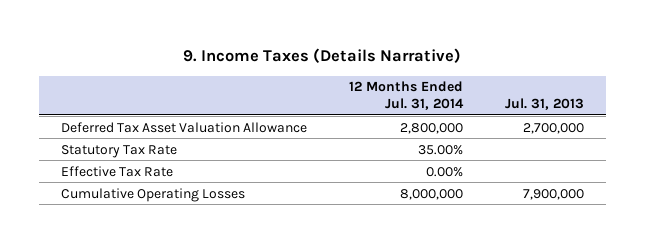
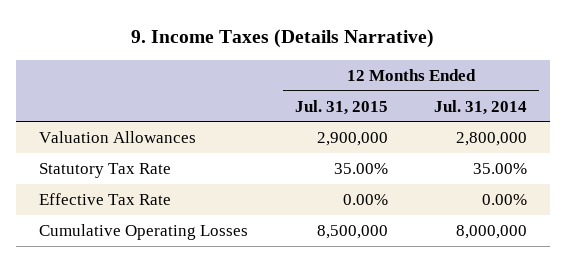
- | 12 Months Ended Jul. 31, 2014 | Jul. 31, 2013
+ | 12 Months Ended Jul. 31, 2015 | 12 Months Ended Jul. 31, 2014
- Deferred Tax Asset Valuation Allowance | 2,800,000 | 2,700,000
+ Valuation Allowances | 2,900,000 | 2,800,000

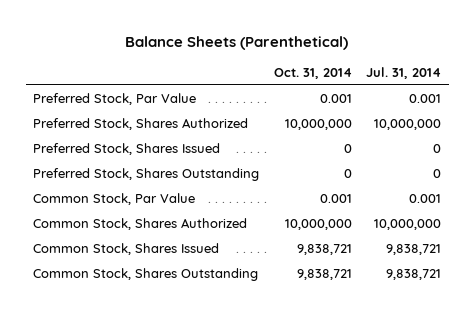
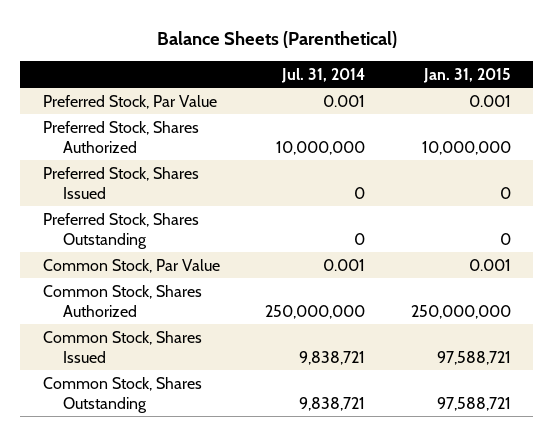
- | Oct. 31, 2014 | Jul. 31, 2014
+ | Jul. 31, 2014 | Jan. 31, 2015
- Common Stock, Shares Authorized | 10,000,000 | 10,000,000
+ Common Stock, Shares Authorized | 250,000,000 | 250,000,000

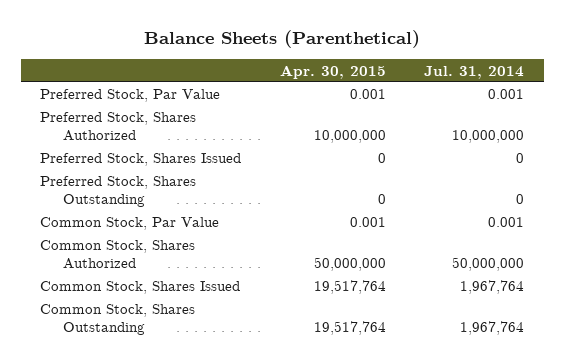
- | Jul. 31, 2014 | Jan. 31, 2015
+ | Apr. 30, 2015 | Jul. 31, 2014
- Common Stock, Shares Authorized | 250,000,000 | 250,000,000
- Common Stock, Shares Issued | 9,838,721 | 97,588,721
- Common Stock, Shares Outstanding | 9,838,721 | 97,588,721
+ Common Stock, Shares Authorized | 50,000,000 | 50,000,000
+ Common Stock, Shares Issued | 19,517,764 | 1,967,764
+ Common Stock, Shares Outstanding | 19,517,764 | 1,967,764

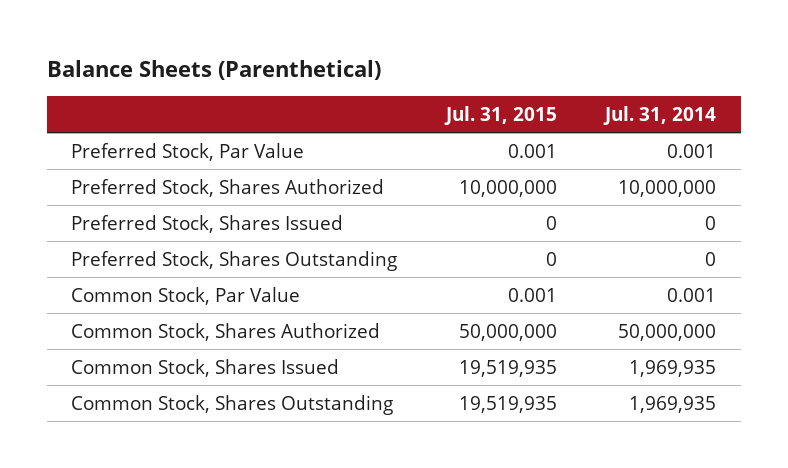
- | Apr. 30, 2015 | Jul. 31, 2014
+ | Jul. 31, 2015 | Jul. 31, 2014
- Common Stock, Shares Issued | 19,517,764 | 1,967,764
- Common Stock, Shares Outstanding | 19,517,764 | 1,967,764
+ Common Stock, Shares Issued | 19,519,935 | 1,969,935
+ Common Stock, Shares Outstanding | 19,519,935 | 1,969,935

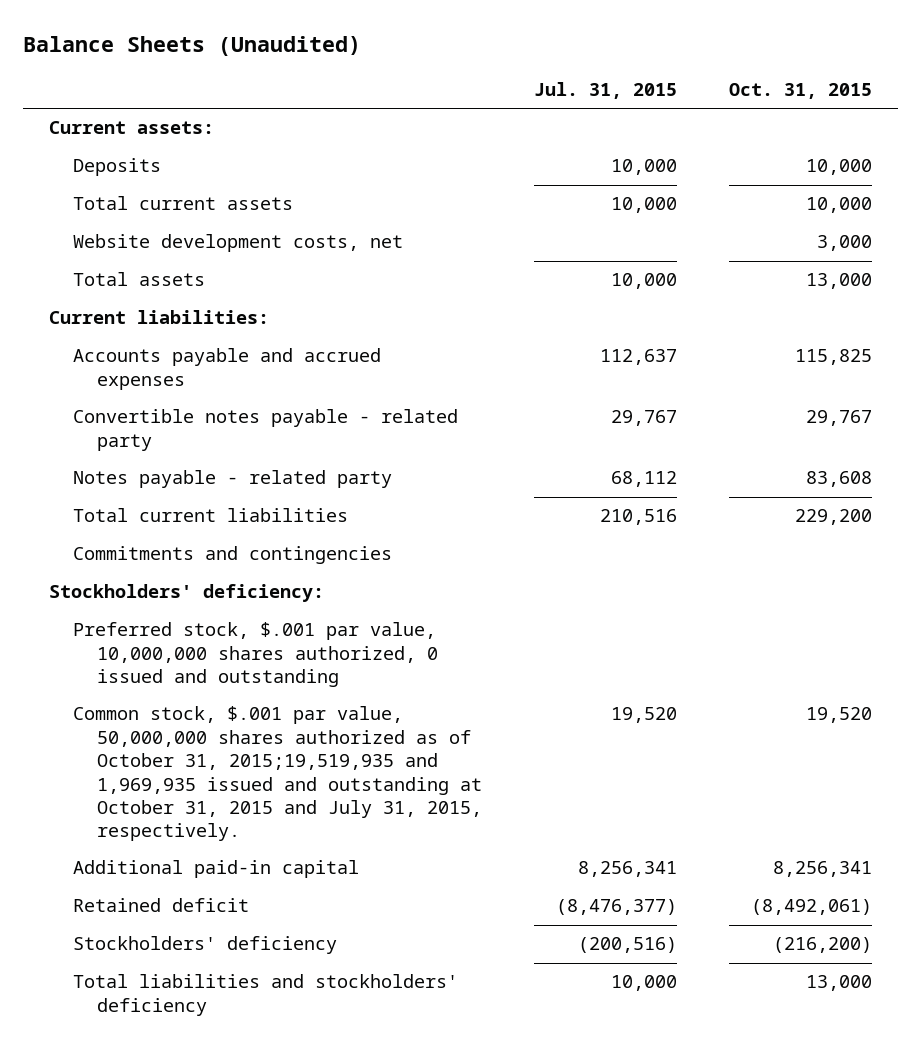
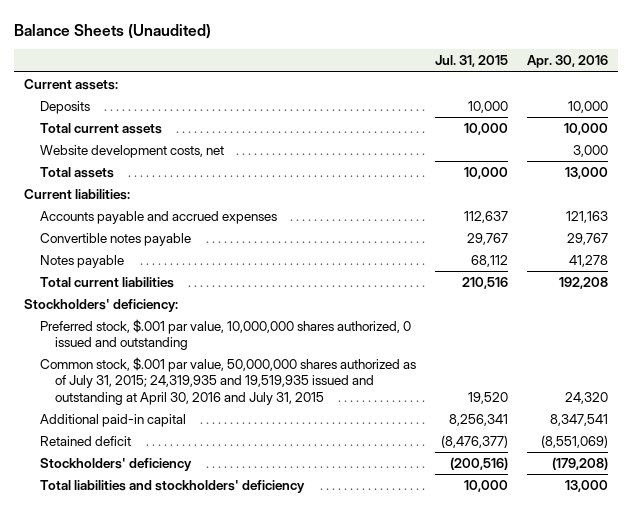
- | Jul. 31, 2015 | Oct. 31, 2015
+ | Jul. 31, 2015 | Apr. 30, 2016
- Convertible notes payable - related party | 29,767 | 29,767
- Notes payable - related party | 68,112 | 83,608
+ Convertible notes payable | 29,767 | 29,767
+ Notes payable | 68,112 | 41,278
- Commitments and contingencies
- Common stock, $.001 par value, 50,000,000 shares authorized as of October 31, 2015;19,519,935 and 1,969,935 issued and outstanding at October 31, 2015 and July 31, 2015, respectively. | 19,520 | 19,520
+ Common stock, $.001 par value, 50,000,000 shares authorized as of July 31, 2015; 24,319,935 and 19,519,935 issued and outstanding at April 30, 2016 and July 31, 2015 | 19,520 | 24,320

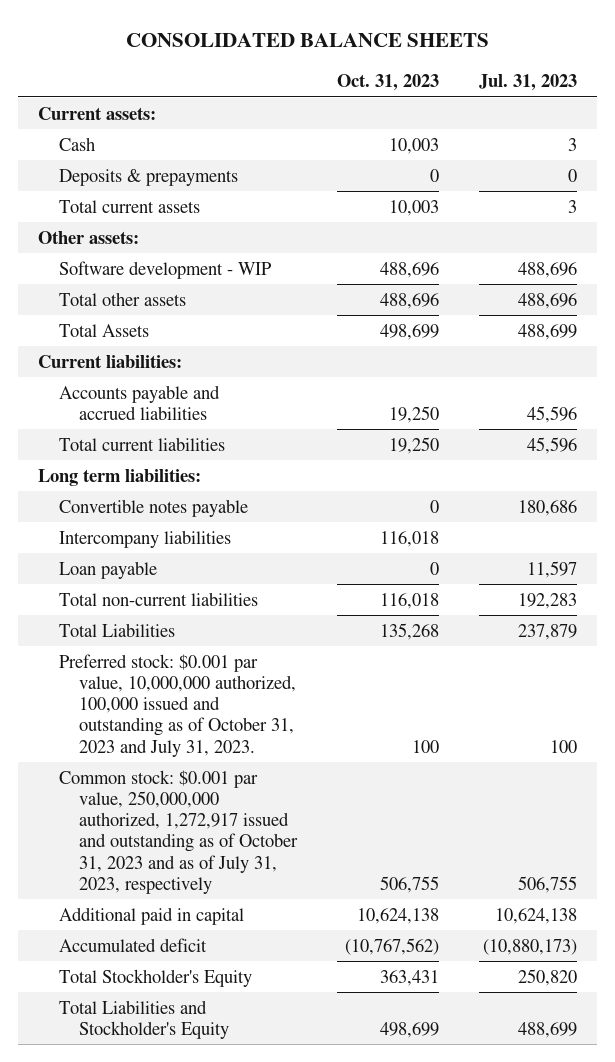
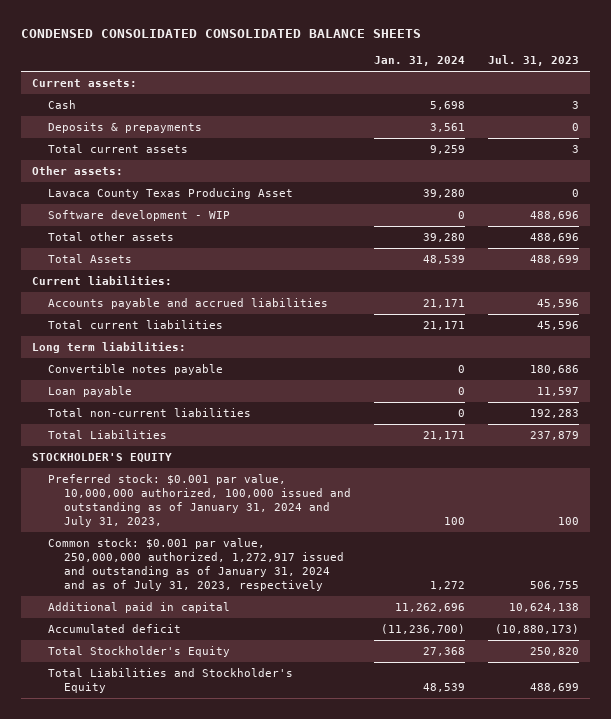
- CONSOLIDATED BALANCE SHEETS
+ CONDENSED CONSOLIDATED CONSOLIDATED BALANCE SHEETS
- | Oct. 31, 2023 | Jul. 31, 2023
+ | Jan. 31, 2024 | Jul. 31, 2023
+ Lavaca County Texas Producing Asset | 39,280 | 0
- Intercompany liabilities | 116,018 |
- Preferred stock: $0.001 par value, 10,000,000 authorized, 100,000 issued and outstanding as of October 31, 2023 and July 31, 2023. | 100 | 100
- Common stock: $0.001 par value, 250,000,000 authorized, 1,272,917 issued and outstanding as of October 31, 2023 and as of July 31, 2023, respectively | 506,755 | 506,755
+ STOCKHOLDER'S EQUITY
+ Preferred stock: $0.001 par value, 10,000,000 authorized, 100,000 issued and outstanding as of January 31, 2024 and July 31, 2023, | 100 | 100
+ Common stock: $0.001 par value, 250,000,000 authorized, 1,272,917 issued and outstanding as of January 31, 2024 and as of July 31, 2023, respectively | 1,272 | 506,755

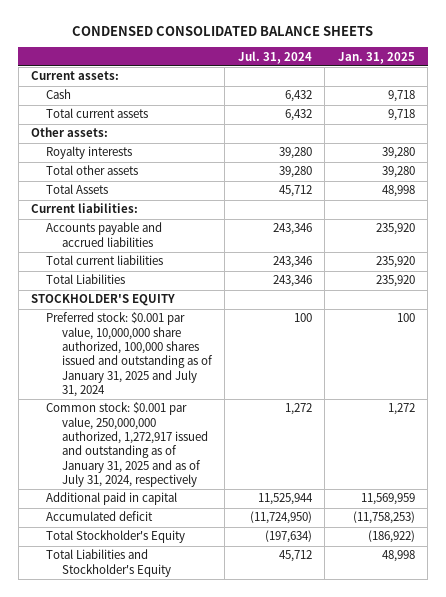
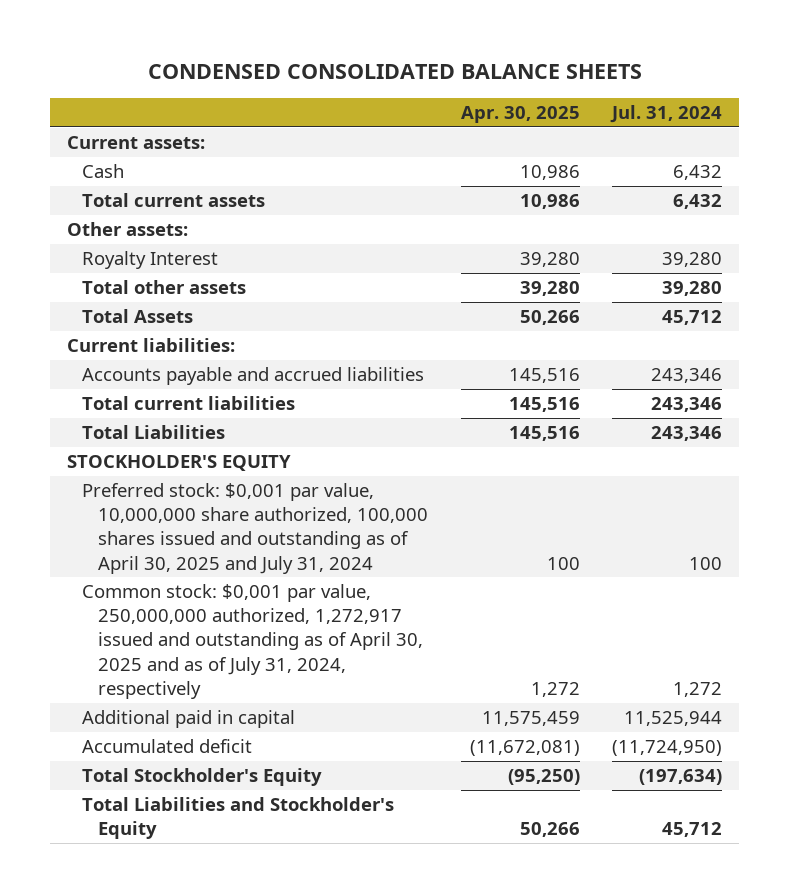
- | Jul. 31, 2024 | Jan. 31, 2025
+ | Apr. 30, 2025 | Jul. 31, 2024
- Royalty interests | 39,280 | 39,280
+ Royalty Interest | 39,280 | 39,280
- Preferred stock: $0.001 par value, 10,000,000 share authorized, 100,000 shares issued and outstanding as of January 31, 2025 and July 31, 2024 | 100 | 100
- Common stock: $0.001 par value, 250,000,000 authorized, 1,272,917 issued and outstanding as of January 31, 2025 and as of July 31, 2024, respectively | 1,272 | 1,272
+ Preferred stock: $0,001 par value, 10,000,000 share authorized, 100,000 shares issued and outstanding as of April 30, 2025 and July 31, 2024 | 100 | 100
+ Common stock: $0,001 par value, 250,000,000 authorized, 1,272,917 issued and outstanding as of April 30, 2025 and as of July 31, 2024, respectively | 1,272 | 1,272

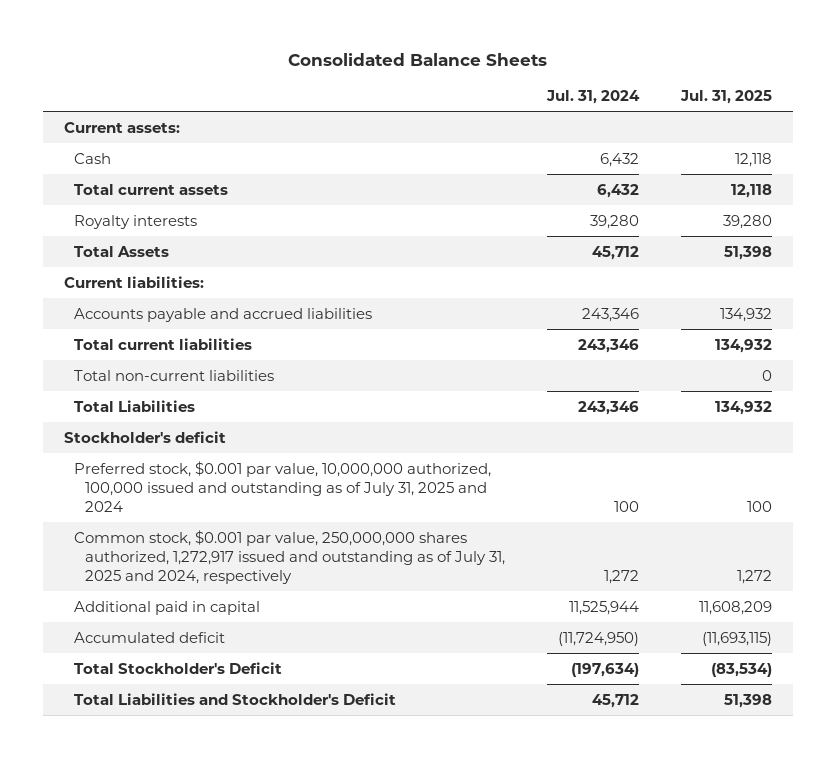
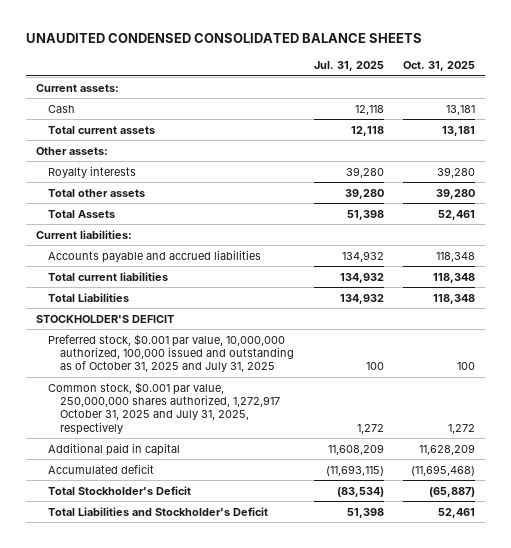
- Consolidated Balance Sheets
+ UNAUDITED CONDENSED CONSOLIDATED BALANCE SHEETS
- | Jul. 31, 2024 | Jul. 31, 2025
+ | Jul. 31, 2025 | Oct. 31, 2025
+ Other assets:
+ Total other assets | 39,280 | 39,280
- Total non-current liabilities | | 0
- Stockholder's deficit
- Preferred stock, $0.001 par value, 10,000,000 authorized, 100,000 issued and outstanding as of July 31, 2025 and 2024 | 100 | 100
- Common stock, $0.001 par value, 250,000,000 shares authorized, 1,272,917 issued and outstanding as of July 31, 2025 and 2024, respectively | 1,272 | 1,272
+ STOCKHOLDER'S DEFICIT
+ Preferred stock, $0.001 par value, 10,000,000 authorized, 100,000 issued and outstanding as of October 31, 2025 and July 31, 2025 | 100 | 100
+ Common stock, $0.001 par value, 250,000,000 shares authorized, 1,272,917 October 31, 2025 and July 31, 2025, respectively | 1,272 | 1,272

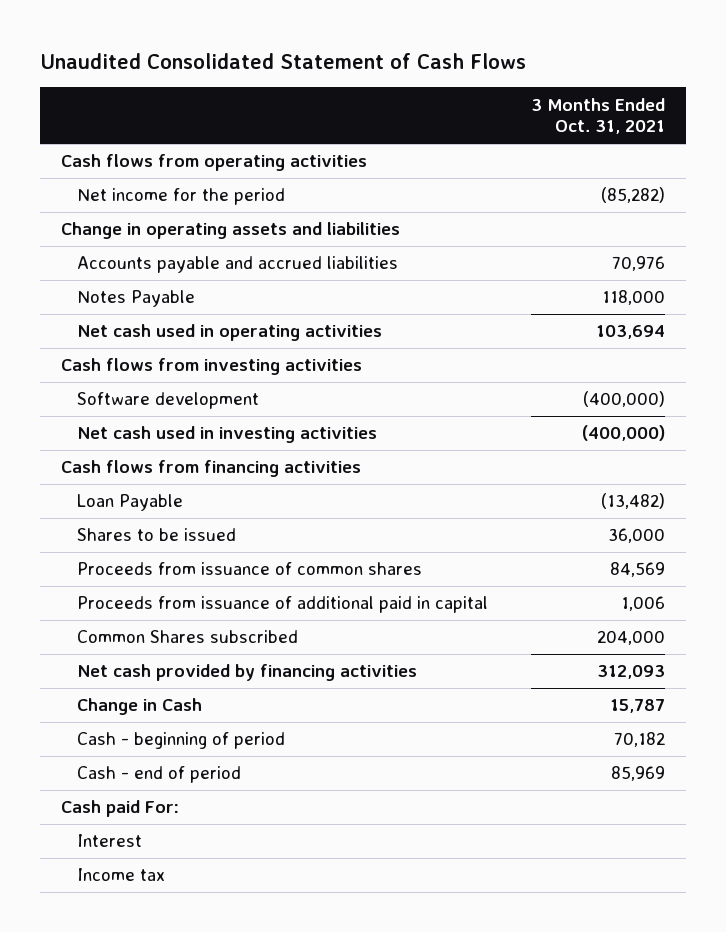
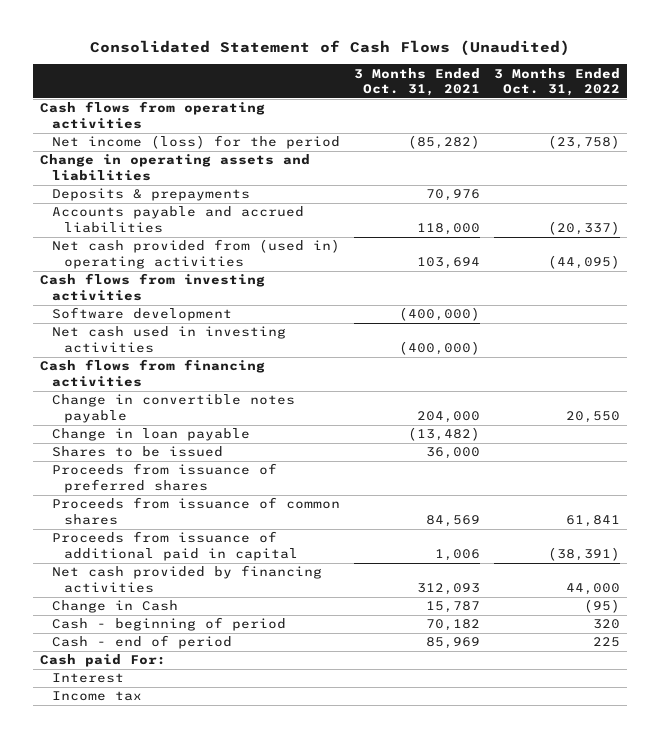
- Unaudited Consolidated Statement of Cash Flows
+ Consolidated Statement of Cash Flows (Unaudited)
- | 3 Months Ended Oct. 31, 2021
+ | 3 Months Ended Oct. 31, 2021 | 3 Months Ended Oct. 31, 2022
- Net income for the period | (85,282)
+ Net income (loss) for the period | (85,282) | (23,758)
- Accounts payable and accrued liabilities | 70,976
- Notes Payable | 118,000
- Net cash used in operating activities | 103,694
+ Deposits & prepayments | 70,976 |
+ Accounts payable and accrued liabilities | 118,000 | (20,337)
+ Net cash provided from (used in) operating activities | 103,694 | (44,095)
- Loan Payable | (13,482)
+ Change in convertible notes payable | 204,000 | 20,550
+ Change in loan payable | (13,482) |
+ Proceeds from issuance of preferred shares
- Common Shares subscribed | 204,000

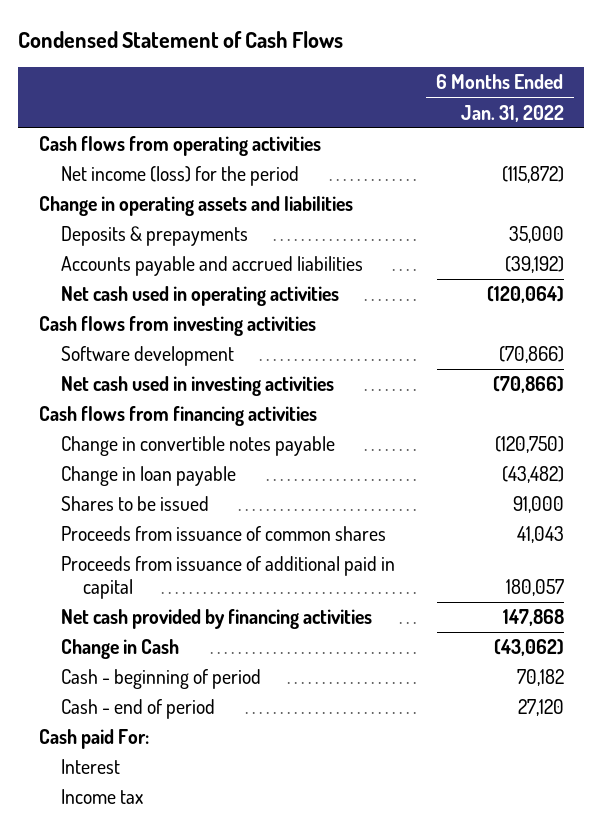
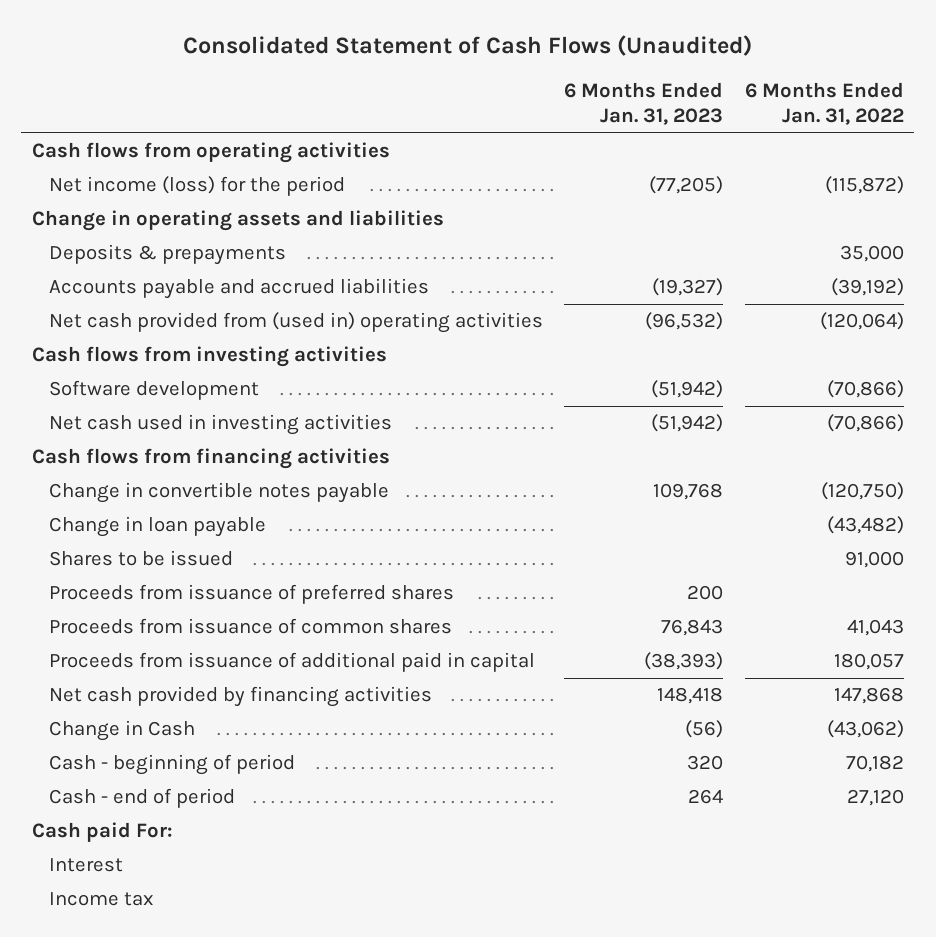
- Condensed Statement of Cash Flows
+ Consolidated Statement of Cash Flows (Unaudited)
- | 6 Months Ended Jan. 31, 2022
+ | 6 Months Ended Jan. 31, 2023 | 6 Months Ended Jan. 31, 2022
- Net cash used in operating activities | (120,064)
+ Net cash provided from (used in) operating activities | (96,532) | (120,064)
+ Proceeds from issuance of preferred shares | 200 |

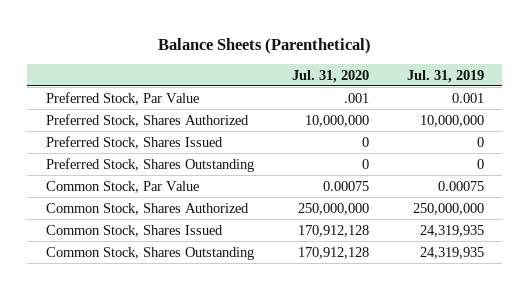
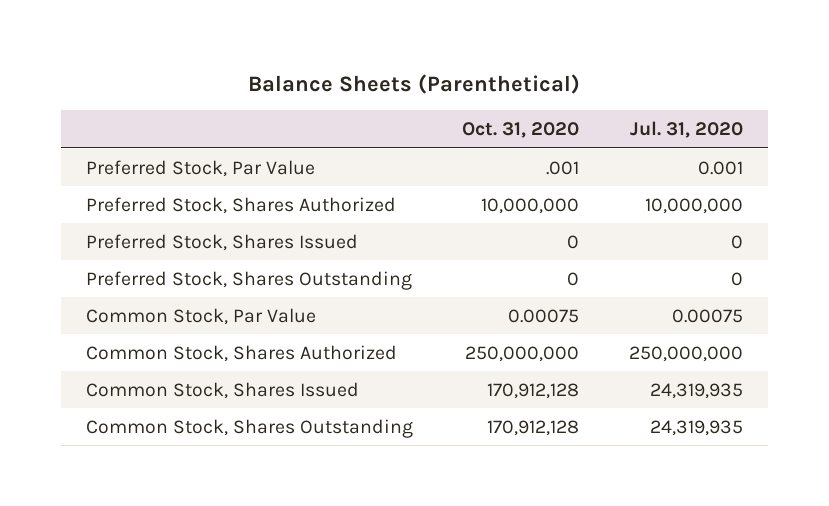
- | Jul. 31, 2020 | Jul. 31, 2019
+ | Oct. 31, 2020 | Jul. 31, 2020
- Preferred Stock, Par Value | .001 | 0.001
+ Preferred Stock, Par Value | .001 | 0.001
- Common Stock, Shares Issued | 170,912,128 | 24,319,935
- Common Stock, Shares Outstanding | 170,912,128 | 24,319,935
+ Common Stock, Shares Issued | 170,912,128 | 24,319,935
+ Common Stock, Shares Outstanding | 170,912,128 | 24,319,935

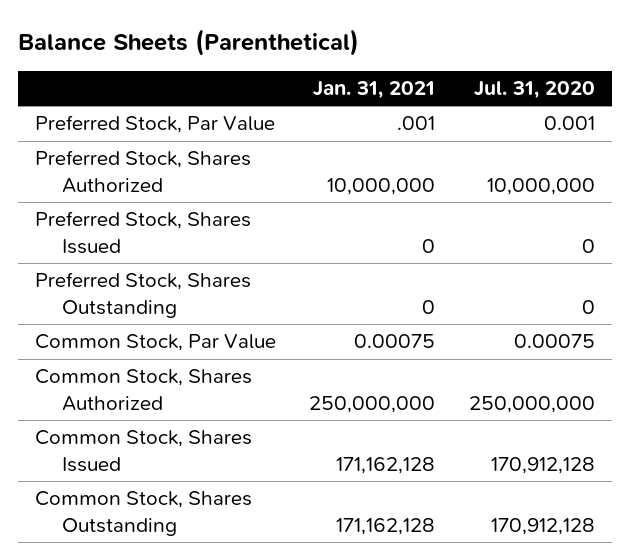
- | Oct. 31, 2020 | Jul. 31, 2020
+ | Jan. 31, 2021 | Jul. 31, 2020
- Common Stock, Shares Issued | 170,912,128 | 24,319,935
- Common Stock, Shares Outstanding | 170,912,128 | 24,319,935
+ Common Stock, Shares Issued | 171,162,128 | 170,912,128
+ Common Stock, Shares Outstanding | 171,162,128 | 170,912,128

